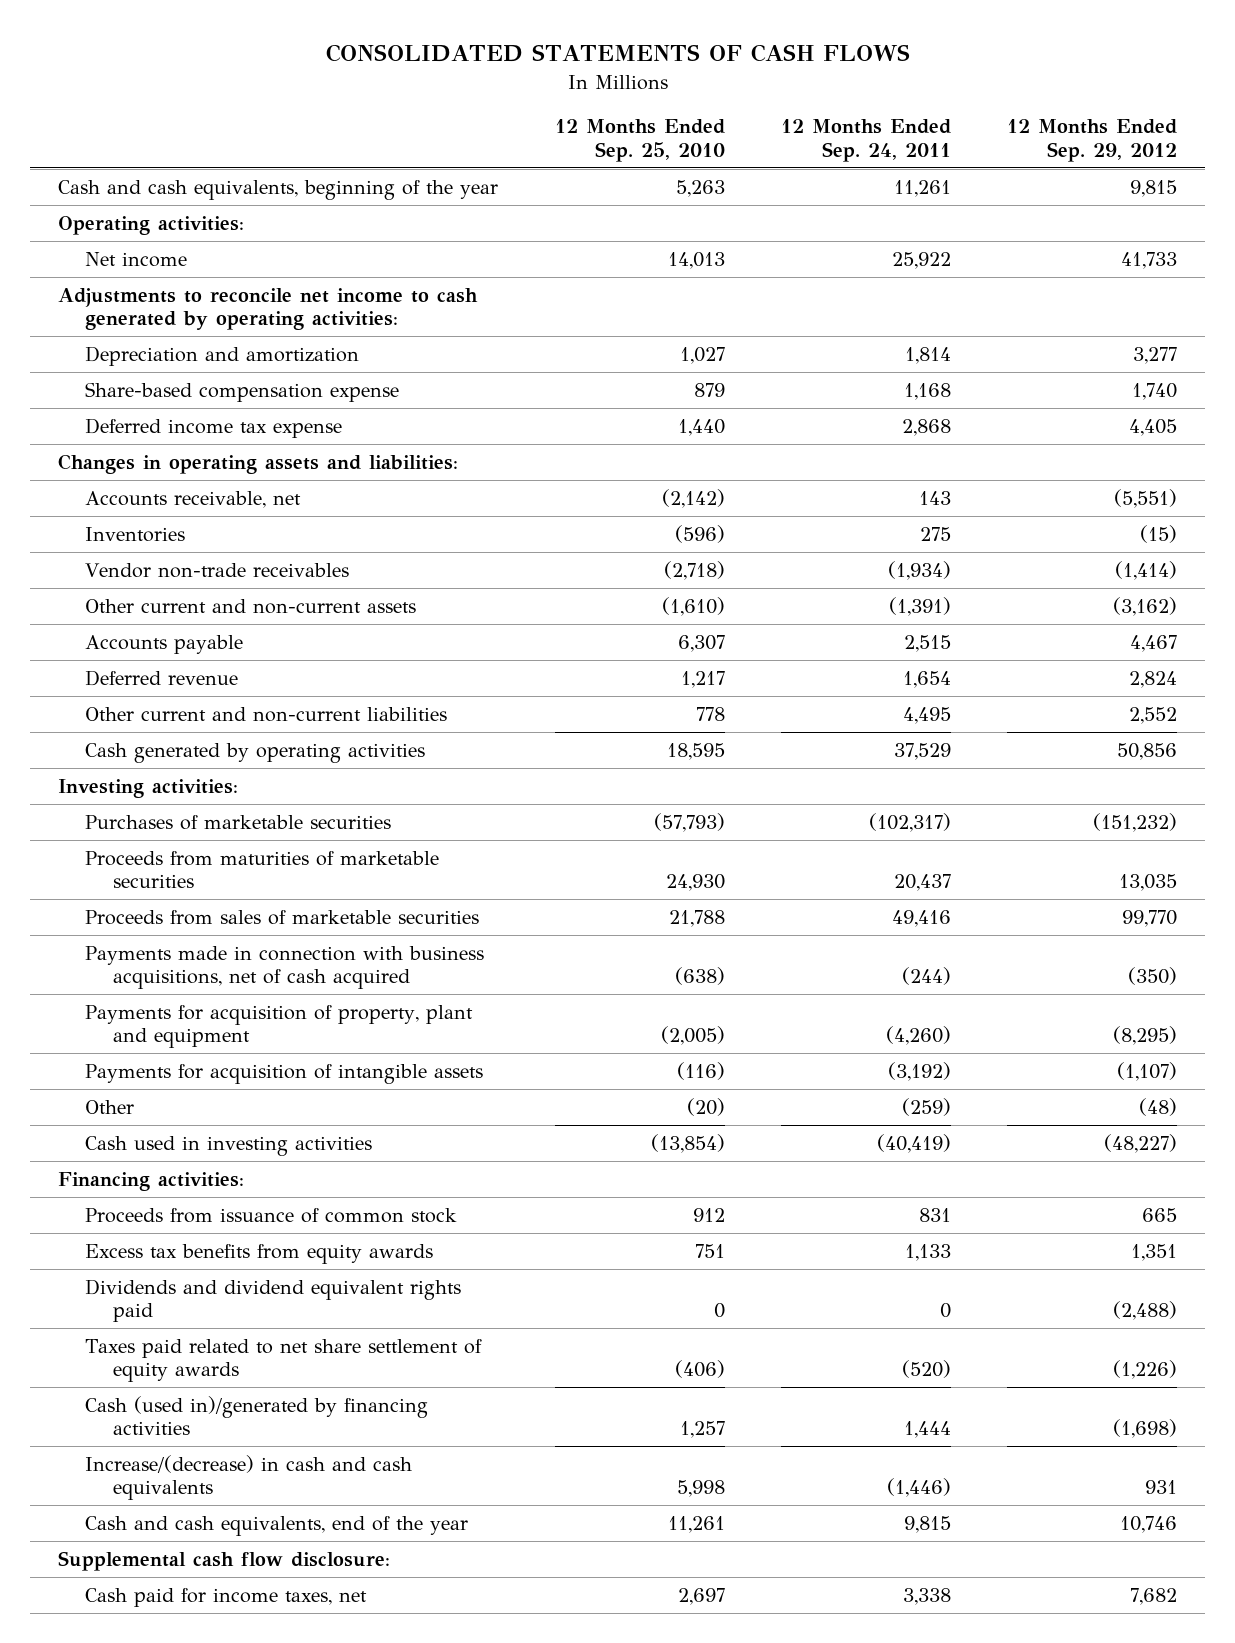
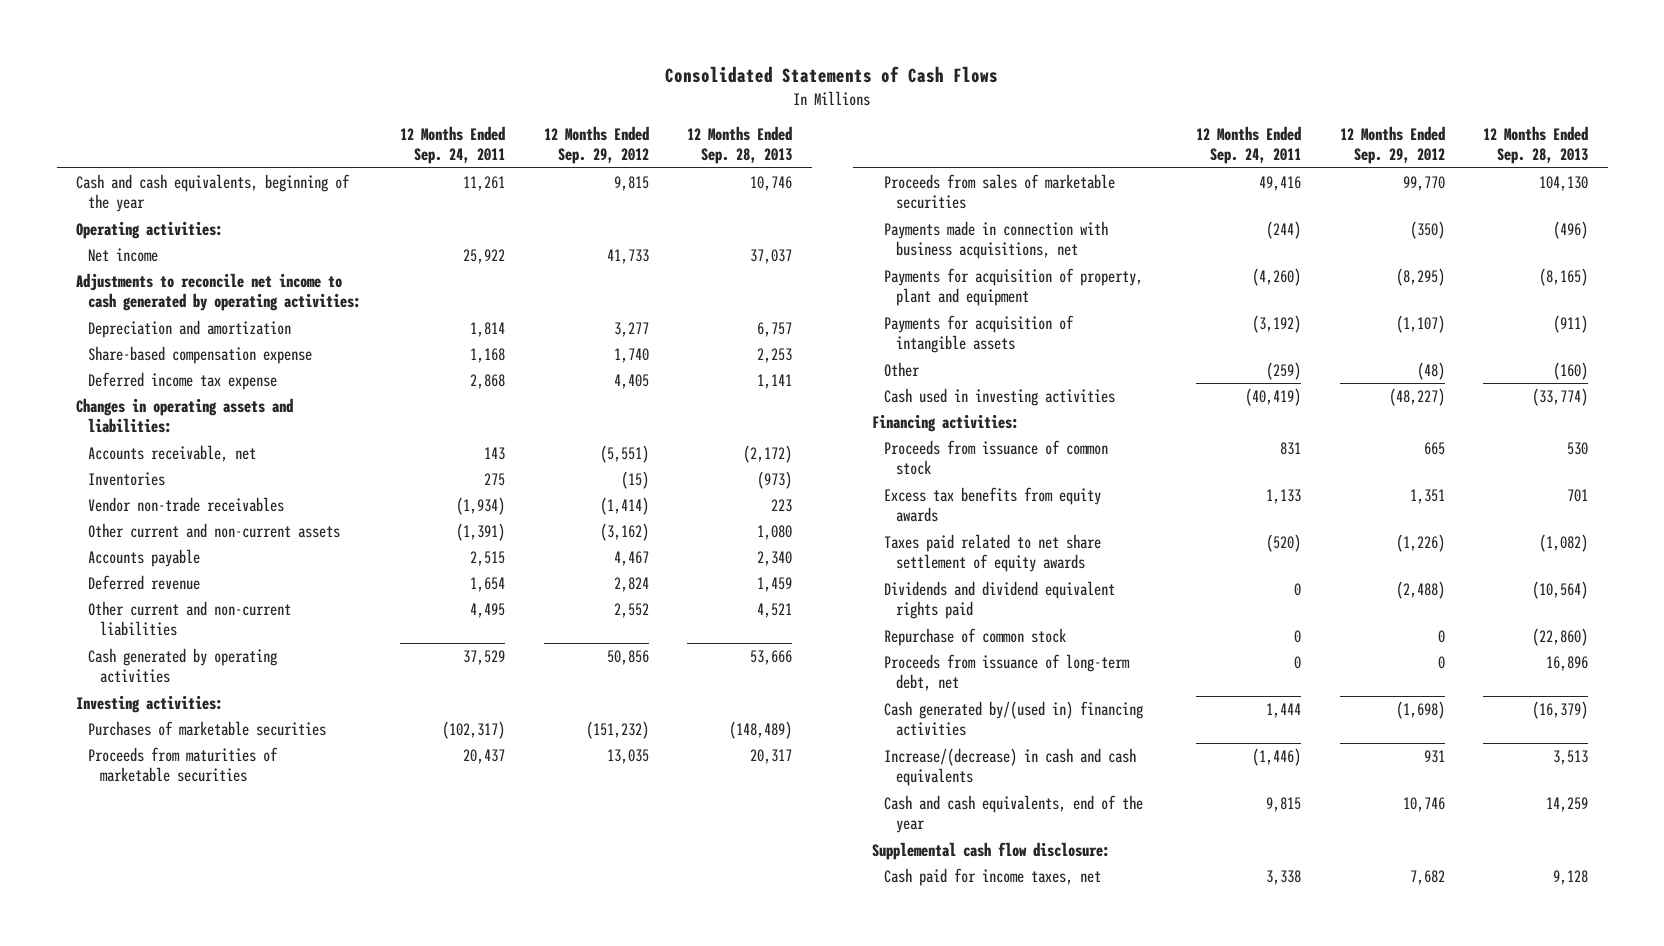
- CONSOLIDATED STATEMENTS OF CASH FLOWS
+ Consolidated Statements of Cash Flows
- | 12 Months Ended Sep. 25, 2010 | 12 Months Ended Sep. 24, 2011 | 12 Months Ended Sep. 29, 2012
+ | 12 Months Ended Sep. 24, 2011 | 12 Months Ended Sep. 29, 2012 | 12 Months Ended Sep. 28, 2013
- Payments made in connection with business acquisitions, net of cash acquired | (638) | (244) | (350)
+ Payments made in connection with business acquisitions, net | (244) | (350) | (496)
- Cash (used in)/generated by financing activities | 1,257 | 1,444 | (1,698)
moved down: Dividends and dividend equivalent rights paid | 0 | (2,488) | (10,564)
+ Repurchase of common stock | 0 | 0 | (22,860)
+ Proceeds from issuance of long-term debt, net | 0 | 0 | 16,896
+ Cash generated by/(used in) financing activities | 1,444 | (1,698) | (16,379)

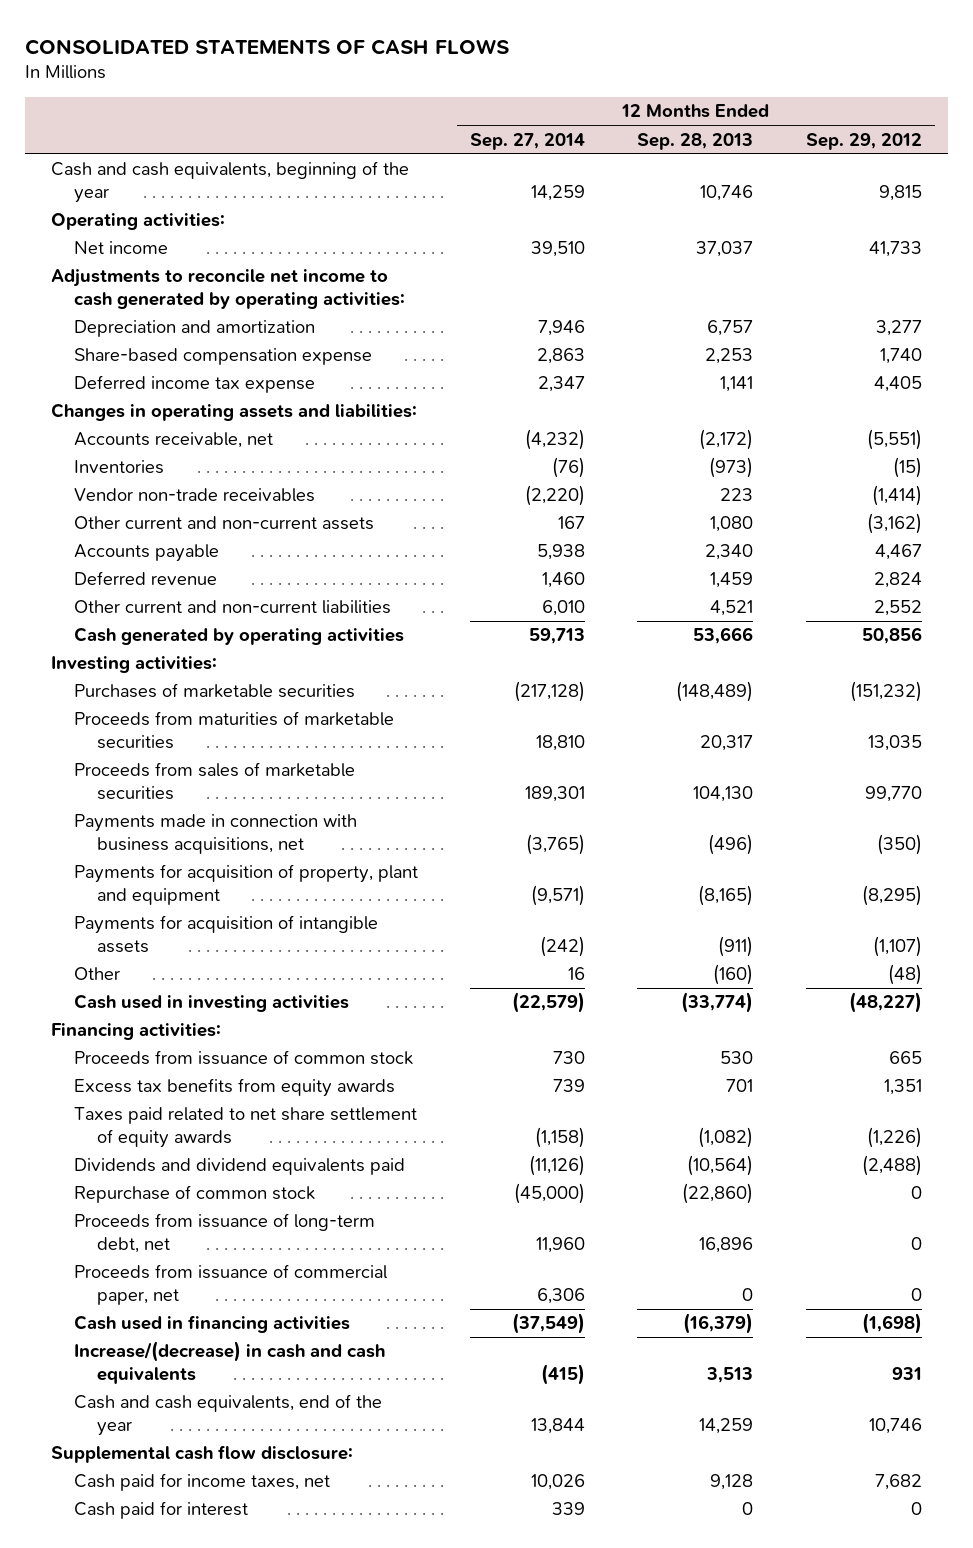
- Consolidated Statements of Cash Flows
+ CONSOLIDATED STATEMENTS OF CASH FLOWS
- | 12 Months Ended Sep. 24, 2011 | 12 Months Ended Sep. 29, 2012 | 12 Months Ended Sep. 28, 2013
+ | 12 Months Ended Sep. 27, 2014 | 12 Months Ended Sep. 28, 2013 | 12 Months Ended Sep. 29, 2012
- Dividends and dividend equivalent rights paid | 0 | (2,488) | (10,564)
+ Dividends and dividend equivalents paid | (11,126) | (10,564) | (2,488)
- Cash generated by/(used in) financing activities | 1,444 | (1,698) | (16,379)
+ Proceeds from issuance of commercial paper, net | 6,306 | 0 | 0
+ Cash used in financing activities | (37,549) | (16,379) | (1,698)
+ Cash paid for interest | 339 | 0 | 0

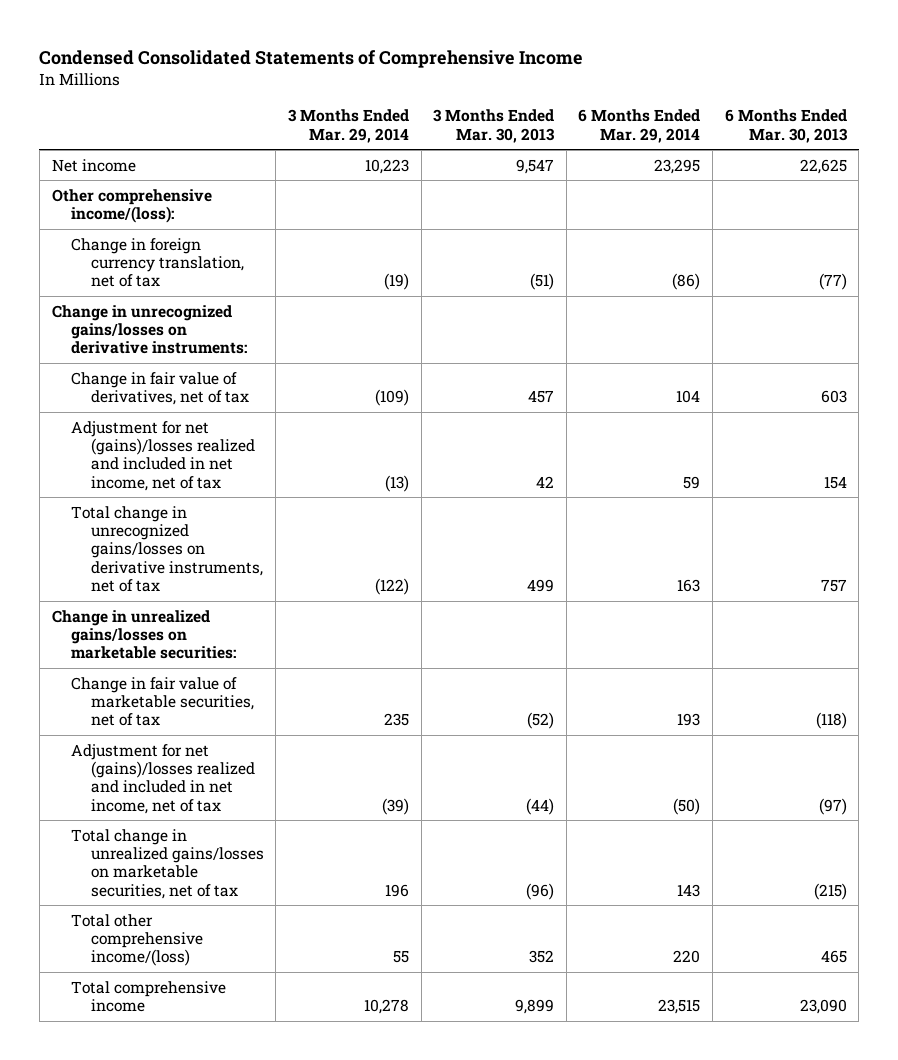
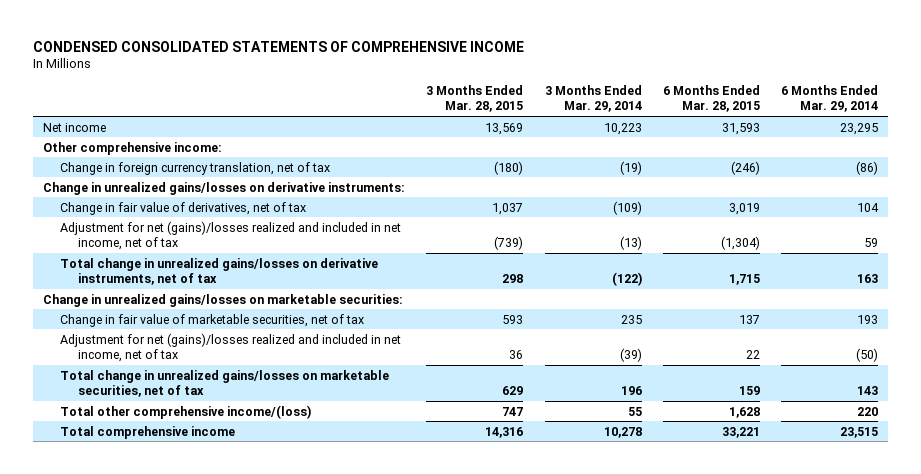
- Condensed Consolidated Statements of Comprehensive Income
+ CONDENSED CONSOLIDATED STATEMENTS OF COMPREHENSIVE INCOME
- | 3 Months Ended Mar. 29, 2014 | 3 Months Ended Mar. 30, 2013 | 6 Months Ended Mar. 29, 2014 | 6 Months Ended Mar. 30, 2013
+ | 3 Months Ended Mar. 28, 2015 | 3 Months Ended Mar. 29, 2014 | 6 Months Ended Mar. 28, 2015 | 6 Months Ended Mar. 29, 2014
- Other comprehensive income/(loss):
+ Other comprehensive income:
- Change in unrecognized gains/losses on derivative instruments:
+ Change in unrealized gains/losses on derivative instruments:
- Total change in unrecognized gains/losses on derivative instruments, net of tax | (122) | 499 | 163 | 757
+ Total change in unrealized gains/losses on derivative instruments, net of tax | 298 | (122) | 1,715 | 163

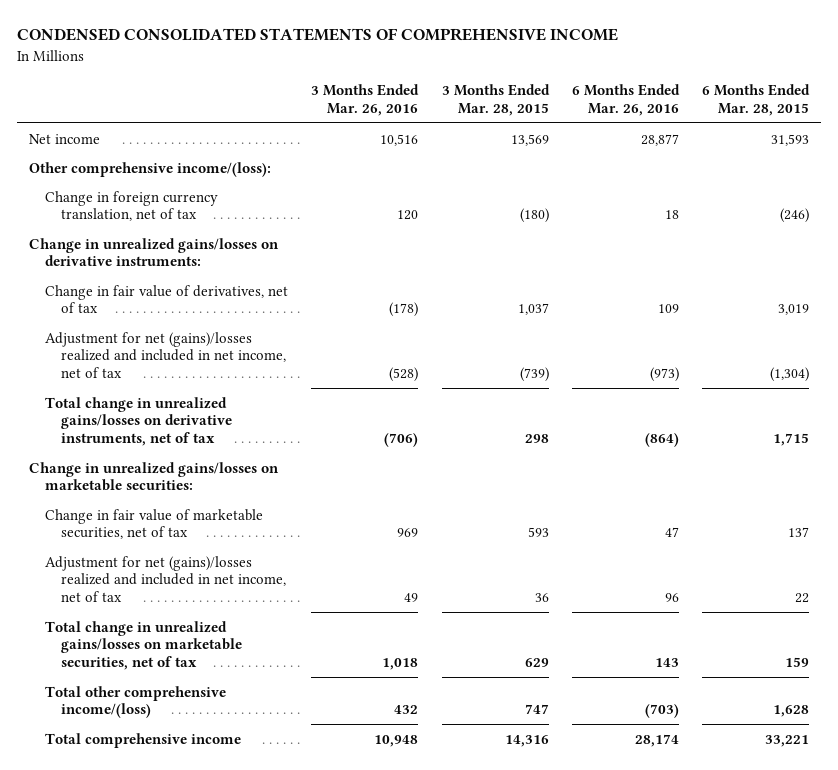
- | 3 Months Ended Mar. 28, 2015 | 3 Months Ended Mar. 29, 2014 | 6 Months Ended Mar. 28, 2015 | 6 Months Ended Mar. 29, 2014
+ | 3 Months Ended Mar. 26, 2016 | 3 Months Ended Mar. 28, 2015 | 6 Months Ended Mar. 26, 2016 | 6 Months Ended Mar. 28, 2015
- Other comprehensive income:
+ Other comprehensive income/(loss):

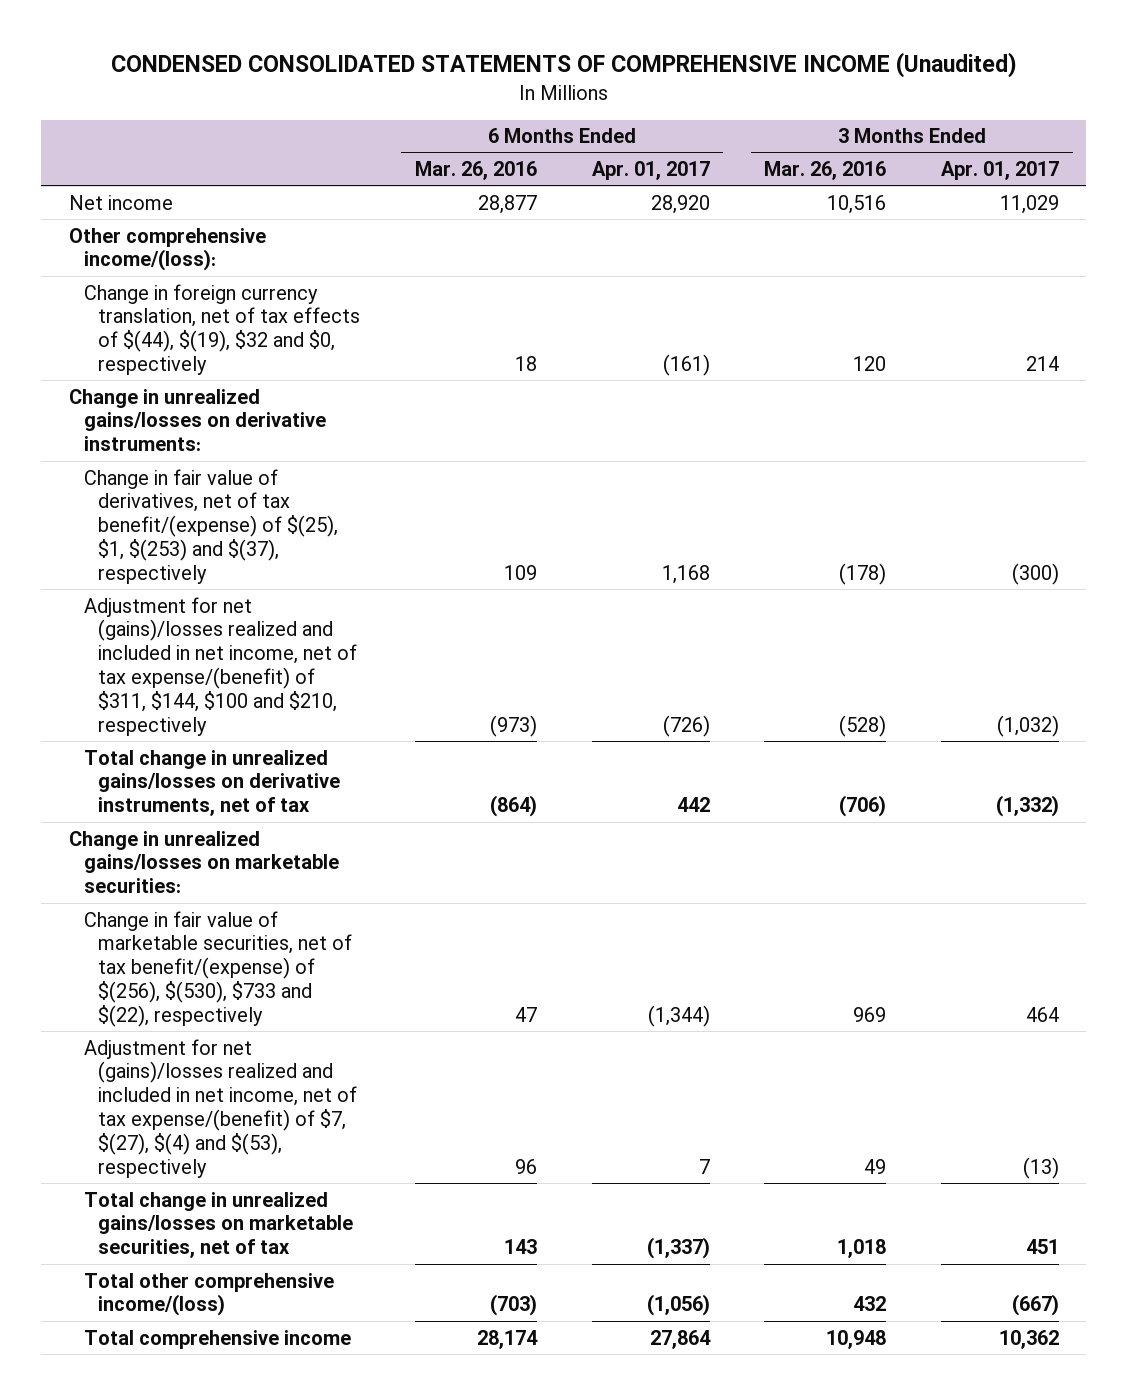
- CONDENSED CONSOLIDATED STATEMENTS OF COMPREHENSIVE INCOME
+ CONDENSED CONSOLIDATED STATEMENTS OF COMPREHENSIVE INCOME (Unaudited)
- | 3 Months Ended Mar. 26, 2016 | 3 Months Ended Mar. 28, 2015 | 6 Months Ended Mar. 26, 2016 | 6 Months Ended Mar. 28, 2015
+ | 6 Months Ended Mar. 26, 2016 | 6 Months Ended Apr. 01, 2017 | 3 Months Ended Mar. 26, 2016 | 3 Months Ended Apr. 01, 2017
- Change in foreign currency translation, net of tax | 120 | (180) | 18 | (246)
+ Change in foreign currency translation, net of tax effects of $(44), $(19), $32 and $0, respectively | 18 | (161) | 120 | 214
- Change in fair value of derivatives, net of tax | (178) | 1,037 | 109 | 3,019
- Adjustment for net (gains)/losses realized and included in net income, net of tax | (528) | (739) | (973) | (1,304)
+ Change in fair value of derivatives, net of tax benefit/(expense) of $(25), $1, $(253) and $(37), respectively | 109 | 1,168 | (178) | (300)
+ Adjustment for net (gains)/losses realized and included in net income, net of tax expense/(benefit) of $311, $144, $100 and $210, respectively | (973) | (726) | (528) | (1,032)
- Change in fair value of marketable securities, net of tax | 969 | 593 | 47 | 137
- Adjustment for net (gains)/losses realized and included in net income, net of tax | 49 | 36 | 96 | 22
+ Change in fair value of marketable securities, net of tax benefit/(expense) of $(256), $(530), $733 and $(22), respectively | 47 | (1,344) | 969 | 464
+ Adjustment for net (gains)/losses realized and included in net income, net of tax expense/(benefit) of $7, $(27), $(4) and $(53), respectively | 96 | 7 | 49 | (13)

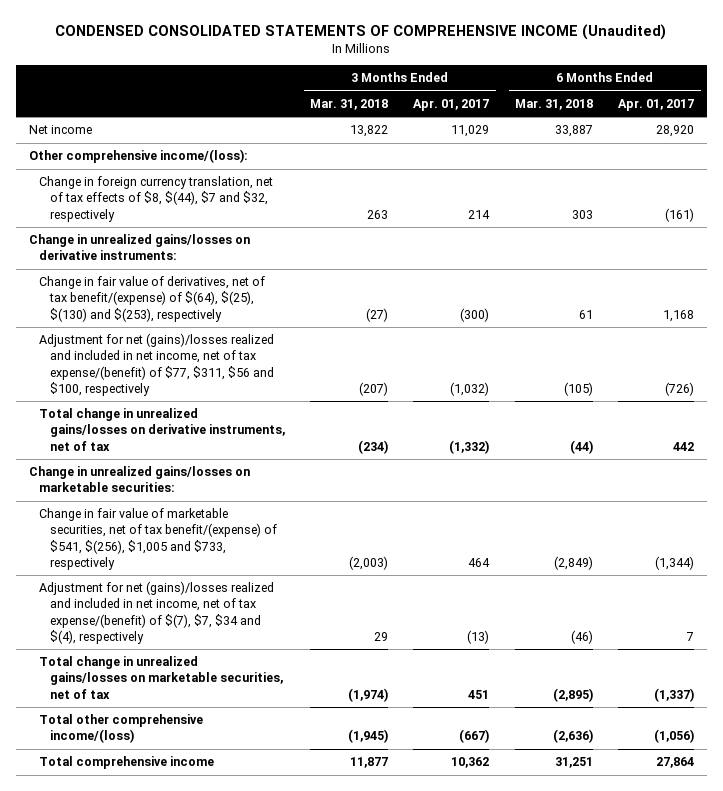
- | 6 Months Ended Mar. 26, 2016 | 6 Months Ended Apr. 01, 2017 | 3 Months Ended Mar. 26, 2016 | 3 Months Ended Apr. 01, 2017
+ | 3 Months Ended Mar. 31, 2018 | 3 Months Ended Apr. 01, 2017 | 6 Months Ended Mar. 31, 2018 | 6 Months Ended Apr. 01, 2017
- Change in foreign currency translation, net of tax effects of $(44), $(19), $32 and $0, respectively | 18 | (161) | 120 | 214
+ Change in foreign currency translation, net of tax effects of $8, $(44), $7 and $32, respectively | 263 | 214 | 303 | (161)
- Change in fair value of derivatives, net of tax benefit/(expense) of $(25), $1, $(253) and $(37), respectively | 109 | 1,168 | (178) | (300)
- Adjustment for net (gains)/losses realized and included in net income, net of tax expense/(benefit) of $311, $144, $100 and $210, respectively | (973) | (726) | (528) | (1,032)
+ Change in fair value of derivatives, net of tax benefit/(expense) of $(64), $(25), $(130) and $(253), respectively | (27) | (300) | 61 | 1,168
+ Adjustment for net (gains)/losses realized and included in net income, net of tax expense/(benefit) of $77, $311, $56 and $100, respectively | (207) | (1,032) | (105) | (726)
- Change in fair value of marketable securities, net of tax benefit/(expense) of $(256), $(530), $733 and $(22), respectively | 47 | (1,344) | 969 | 464
- Adjustment for net (gains)/losses realized and included in net income, net of tax expense/(benefit) of $7, $(27), $(4) and $(53), respectively | 96 | 7 | 49 | (13)
+ Change in fair value of marketable securities, net of tax benefit/(expense) of $541, $(256), $1,005 and $733, respectively | (2,003) | 464 | (2,849) | (1,344)
+ Adjustment for net (gains)/losses realized and included in net income, net of tax expense/(benefit) of $(7), $7, $34 and $(4), respectively | 29 | (13) | (46) | 7

